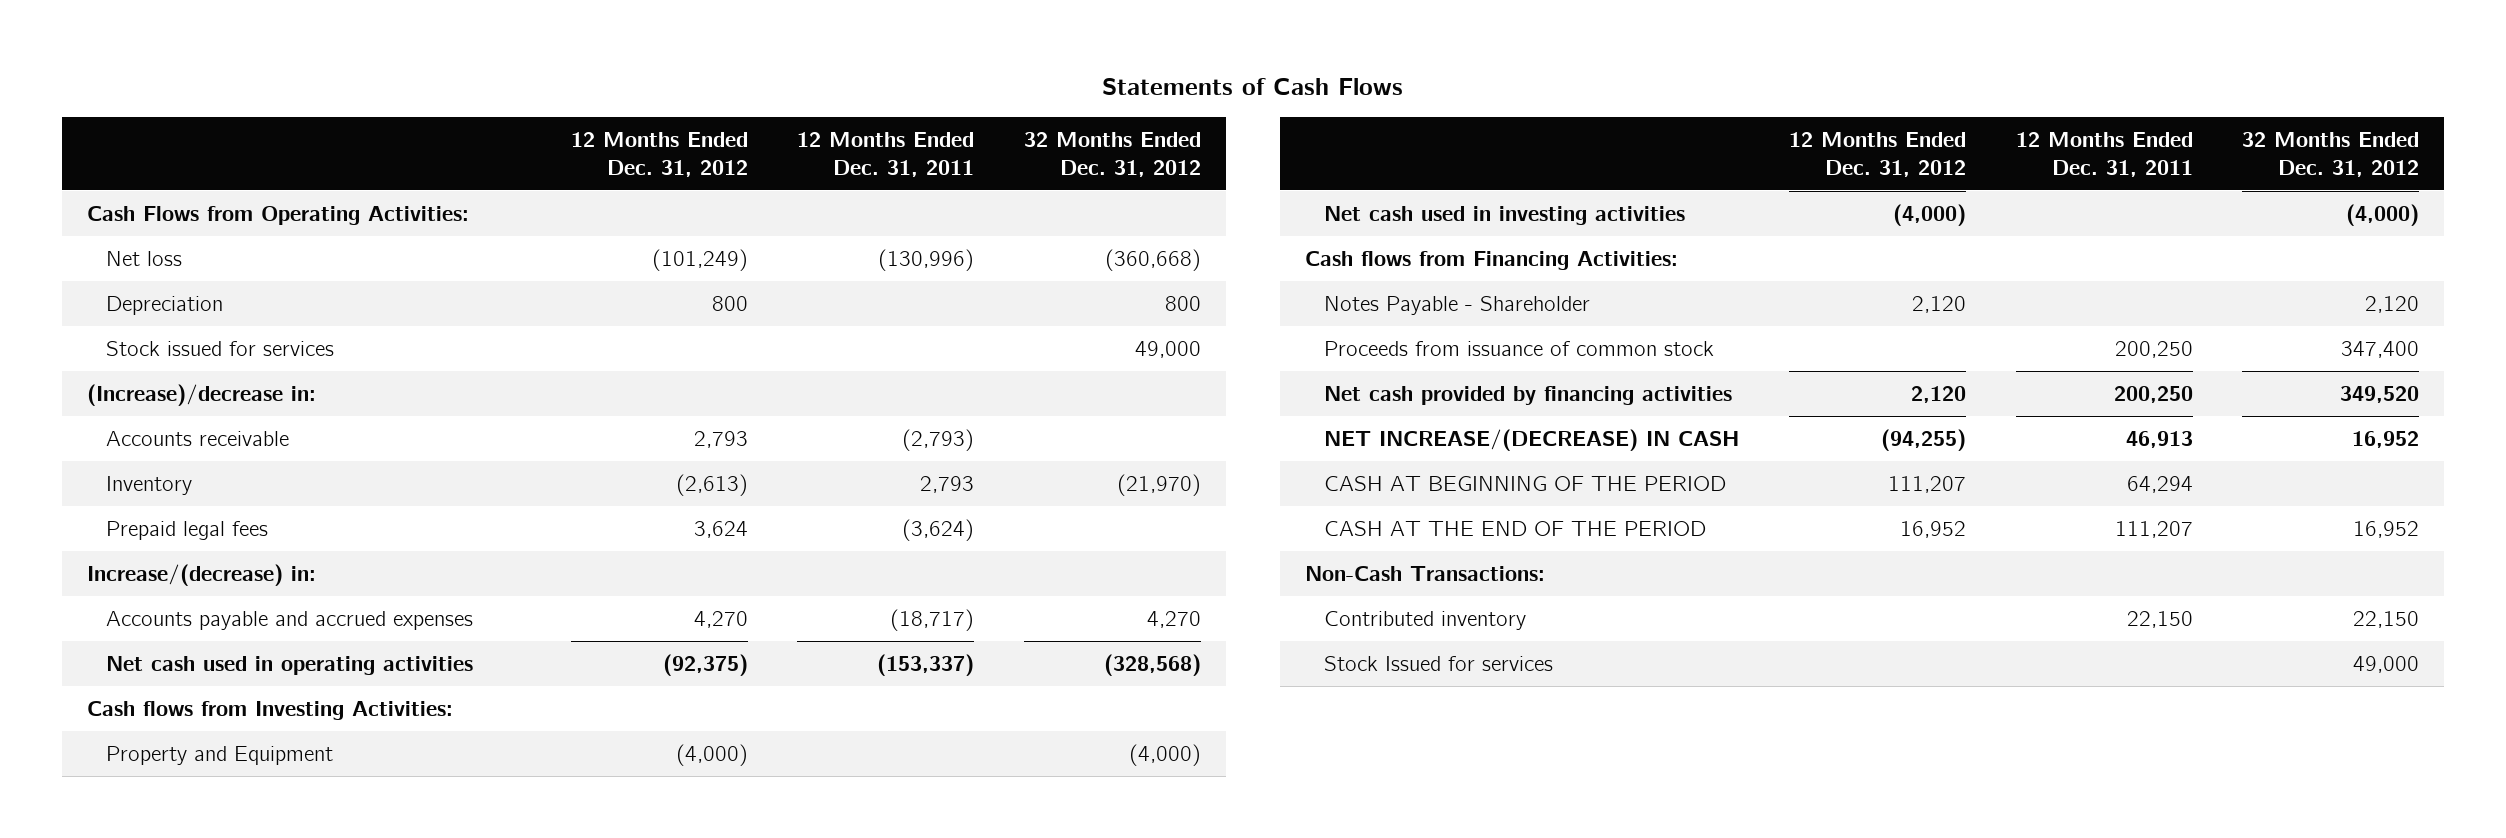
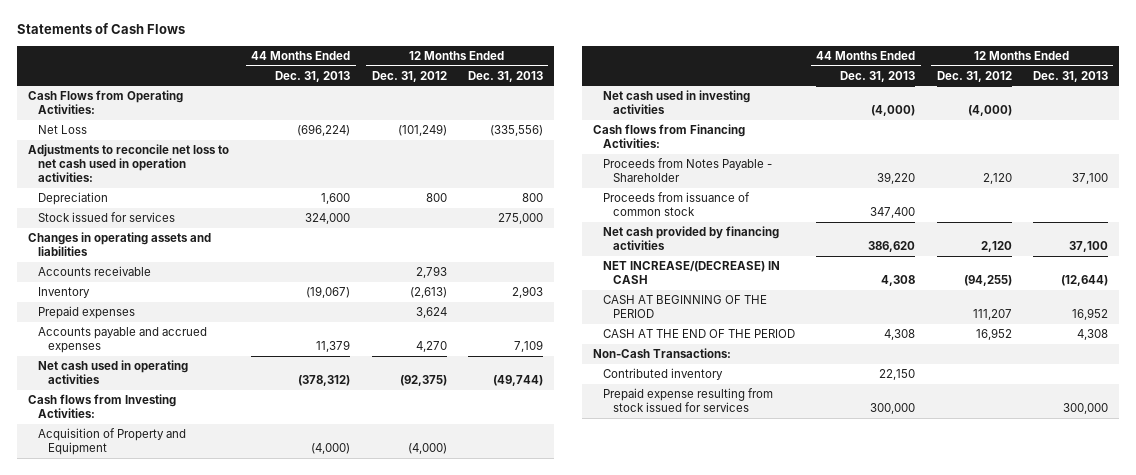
- | 12 Months Ended Dec. 31, 2012 | 12 Months Ended Dec. 31, 2011 | 32 Months Ended Dec. 31, 2012
+ | 44 Months Ended Dec. 31, 2013 | 12 Months Ended Dec. 31, 2012 | 12 Months Ended Dec. 31, 2013
- Net loss | (101,249) | (130,996) | (360,668)
+ Net Loss | (696,224) | (101,249) | (335,556)
+ Adjustments to reconcile net loss to net cash used in operation activities:
- (Increase)/decrease in:
+ Changes in operating assets and liabilities
- Prepaid legal fees | 3,624 | (3,624) |
- Increase/(decrease) in:
+ Prepaid expenses | | 3,624 |
- Property and Equipment | (4,000) | | (4,000)
+ Acquisition of Property and Equipment | (4,000) | (4,000) |
- Notes Payable - Shareholder | 2,120 | | 2,120
+ Proceeds from Notes Payable - Shareholder | 39,220 | 2,120 | 37,100
- Stock Issued for services | | | 49,000
+ Prepaid expense resulting from stock issued for services | 300,000 | | 300,000

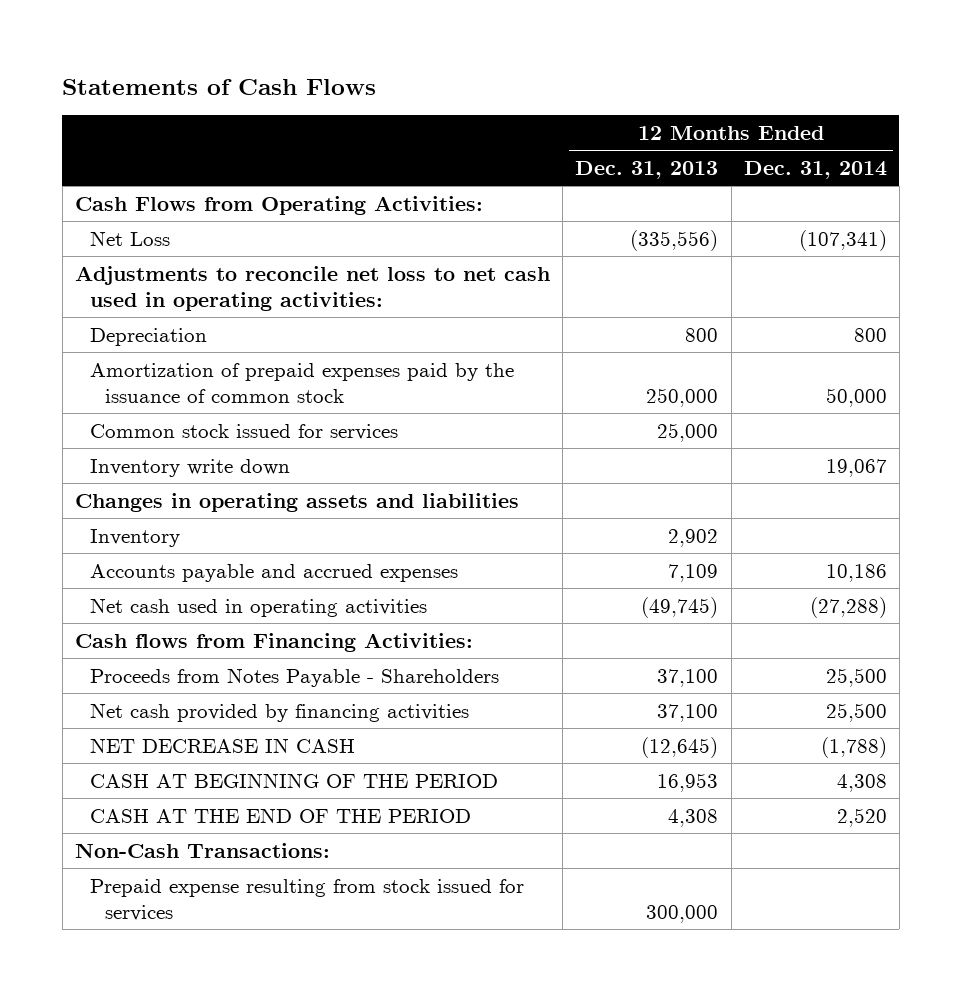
- | 44 Months Ended Dec. 31, 2013 | 12 Months Ended Dec. 31, 2012 | 12 Months Ended Dec. 31, 2013
+ | 12 Months Ended Dec. 31, 2013 | 12 Months Ended Dec. 31, 2014
- Adjustments to reconcile net loss to net cash used in operation activities:
+ Adjustments to reconcile net loss to net cash used in operating activities:
- Stock issued for services | 324,000 | | 275,000
+ Amortization of prepaid expenses paid by the issuance of common stock | 250,000 | 50,000
+ Common stock issued for services | 25,000 |
+ Inventory write down | | 19,067
- Accounts receivable | | 2,793 |
- Inventory | (19,067) | (2,613) | 2,903
- Prepaid expenses | | 3,624 |
+ Inventory | 2,902 |
- Net cash used in operating activities | (378,312) | (92,375) | (49,744)
- Cash flows from Investing Activities:
- Acquisition of Property and Equipment | (4,000) | (4,000) |
- Net cash used in investing activities | (4,000) | (4,000) |
+ Net cash used in operating activities | (49,745) | (27,288)
- Proceeds from Notes Payable - Shareholder | 39,220 | 2,120 | 37,100
- Proceeds from issuance of common stock | 347,400 | |
+ Proceeds from Notes Payable - Shareholders | 37,100 | 25,500
- NET INCREASE/(DECREASE) IN CASH | 4,308 | (94,255) | (12,644)
- CASH AT BEGINNING OF THE PERIOD | | 111,207 | 16,952
+ NET DECREASE IN CASH | (12,645) | (1,788)
+ CASH AT BEGINNING OF THE PERIOD | 16,953 | 4,308
- Contributed inventory | 22,150 | |

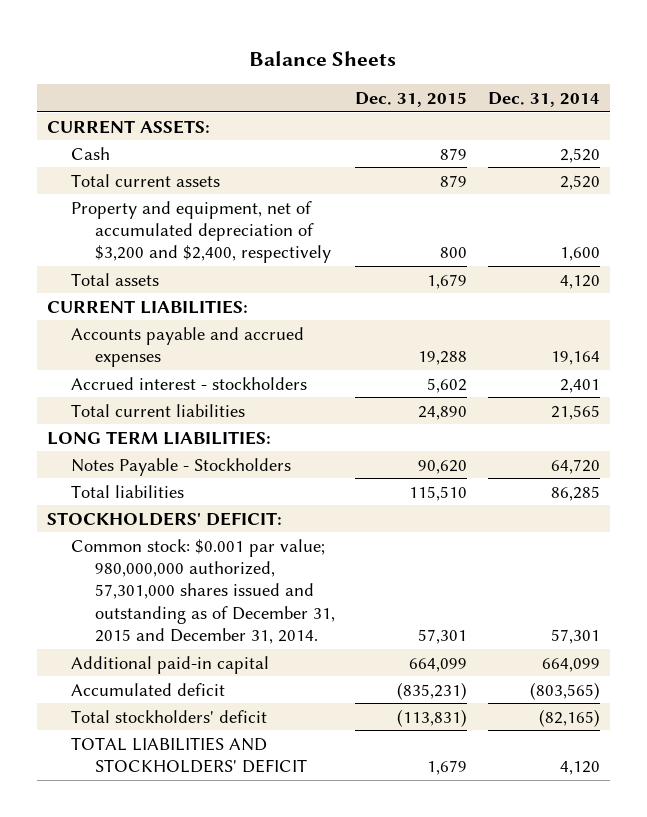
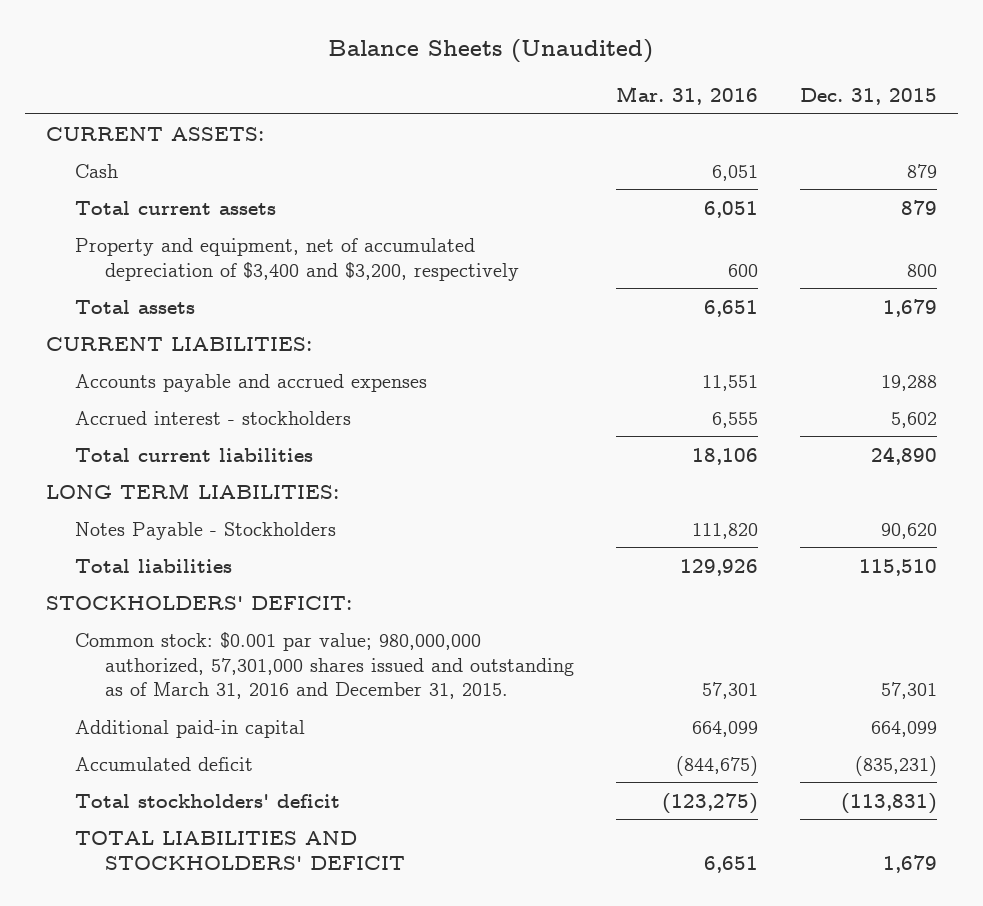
- Balance Sheets
+ Balance Sheets (Unaudited)
- | Dec. 31, 2015 | Dec. 31, 2014
+ | Mar. 31, 2016 | Dec. 31, 2015
- Property and equipment, net of accumulated depreciation of $3,200 and $2,400, respectively | 800 | 1,600
+ Property and equipment, net of accumulated depreciation of $3,400 and $3,200, respectively | 600 | 800
- Common stock: $0.001 par value; 980,000,000 authorized, 57,301,000 shares issued and outstanding as of December 31, 2015 and December 31, 2014. | 57,301 | 57,301
+ Common stock: $0.001 par value; 980,000,000 authorized, 57,301,000 shares issued and outstanding as of March 31, 2016 and December 31, 2015. | 57,301 | 57,301

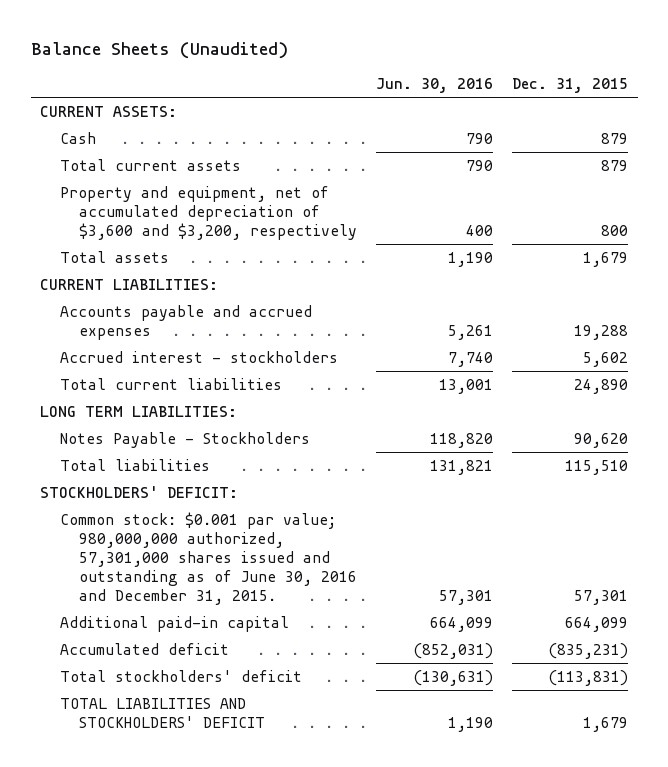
- | Mar. 31, 2016 | Dec. 31, 2015
+ | Jun. 30, 2016 | Dec. 31, 2015
- Property and equipment, net of accumulated depreciation of $3,400 and $3,200, respectively | 600 | 800
+ Property and equipment, net of accumulated depreciation of $3,600 and $3,200, respectively | 400 | 800
- Common stock: $0.001 par value; 980,000,000 authorized, 57,301,000 shares issued and outstanding as of March 31, 2016 and December 31, 2015. | 57,301 | 57,301
+ Common stock: $0.001 par value; 980,000,000 authorized, 57,301,000 shares issued and outstanding as of June 30, 2016 and December 31, 2015. | 57,301 | 57,301

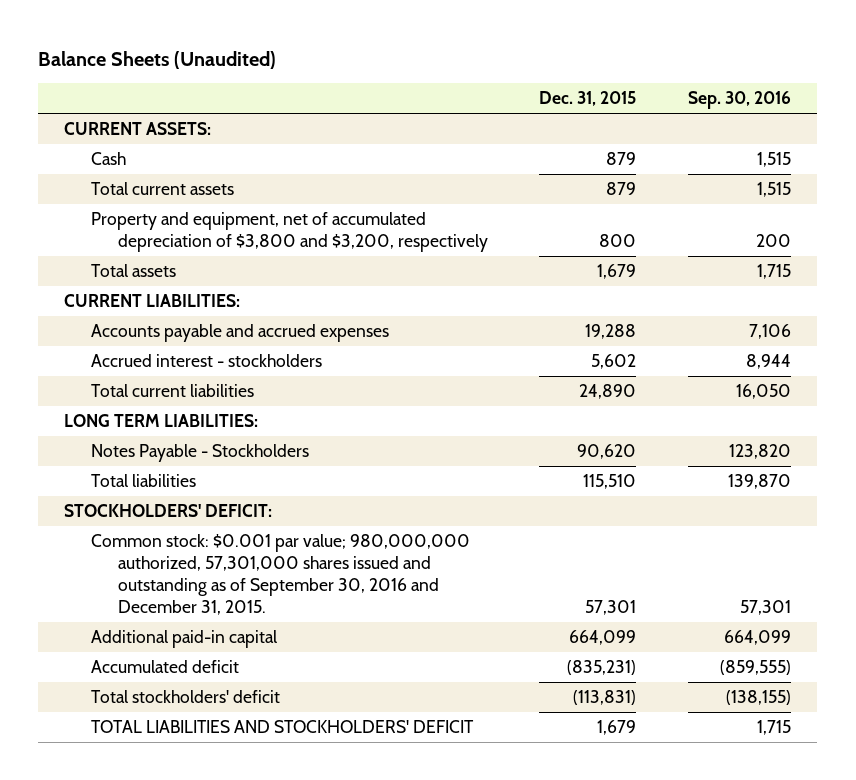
- | Jun. 30, 2016 | Dec. 31, 2015
+ | Dec. 31, 2015 | Sep. 30, 2016
- Property and equipment, net of accumulated depreciation of $3,600 and $3,200, respectively | 400 | 800
+ Property and equipment, net of accumulated depreciation of $3,800 and $3,200, respectively | 800 | 200
- Common stock: $0.001 par value; 980,000,000 authorized, 57,301,000 shares issued and outstanding as of June 30, 2016 and December 31, 2015. | 57,301 | 57,301
+ Common stock: $0.001 par value; 980,000,000 authorized, 57,301,000 shares issued and outstanding as of September 30, 2016 and December 31, 2015. | 57,301 | 57,301

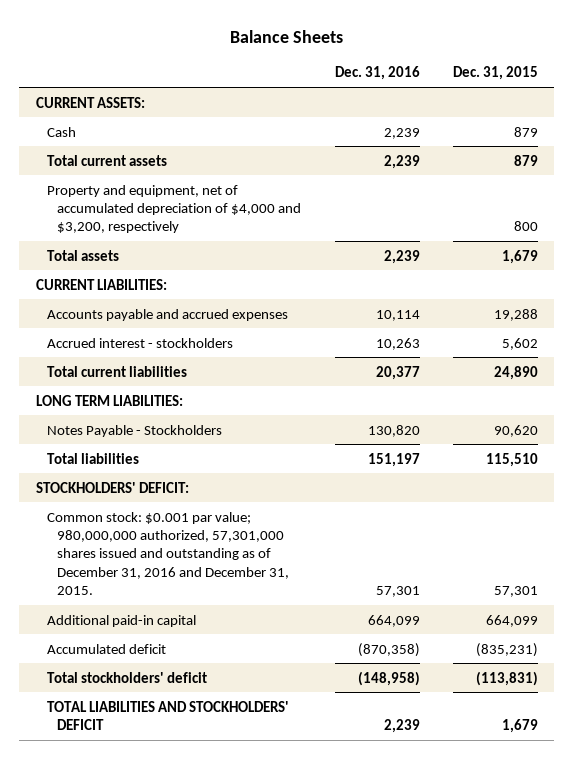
- Balance Sheets (Unaudited)
+ Balance Sheets
- | Dec. 31, 2015 | Sep. 30, 2016
+ | Dec. 31, 2016 | Dec. 31, 2015
- Property and equipment, net of accumulated depreciation of $3,800 and $3,200, respectively | 800 | 200
+ Property and equipment, net of accumulated depreciation of $4,000 and $3,200, respectively | | 800
- Common stock: $0.001 par value; 980,000,000 authorized, 57,301,000 shares issued and outstanding as of September 30, 2016 and December 31, 2015. | 57,301 | 57,301
+ Common stock: $0.001 par value; 980,000,000 authorized, 57,301,000 shares issued and outstanding as of December 31, 2016 and December 31, 2015. | 57,301 | 57,301

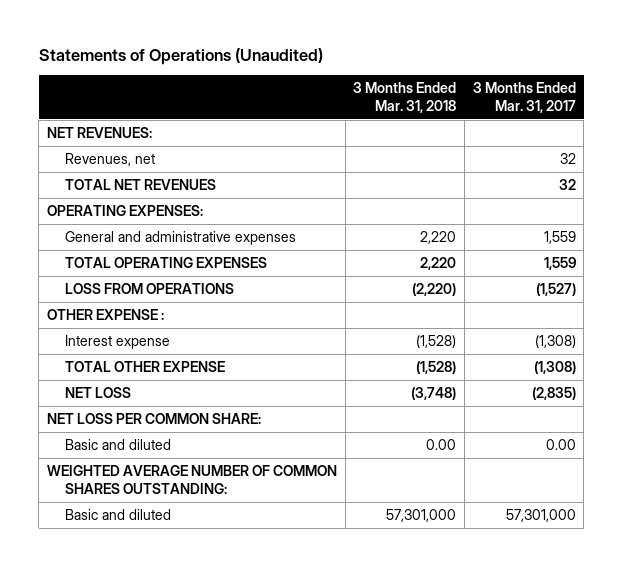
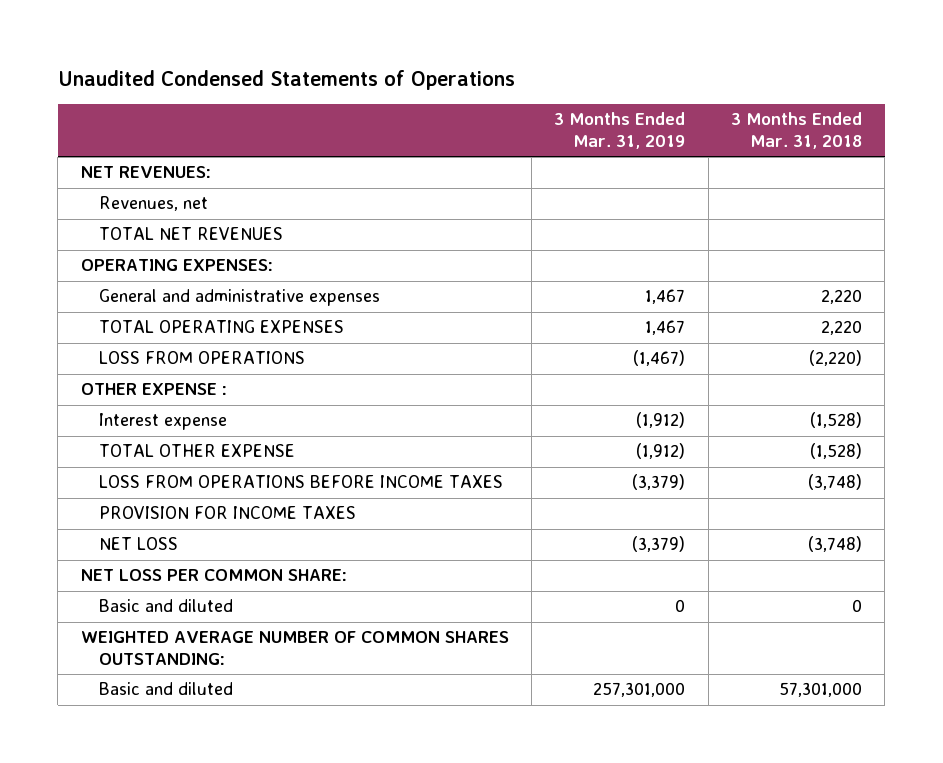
- Statements of Operations (Unaudited)
+ Unaudited Condensed Statements of Operations
- | 3 Months Ended Mar. 31, 2018 | 3 Months Ended Mar. 31, 2017
+ | 3 Months Ended Mar. 31, 2019 | 3 Months Ended Mar. 31, 2018
+ LOSS FROM OPERATIONS BEFORE INCOME TAXES | (3,379) | (3,748)
+ PROVISION FOR INCOME TAXES
- Basic and diluted | 0.00 | 0.00
+ Basic and diluted | 0 | 0

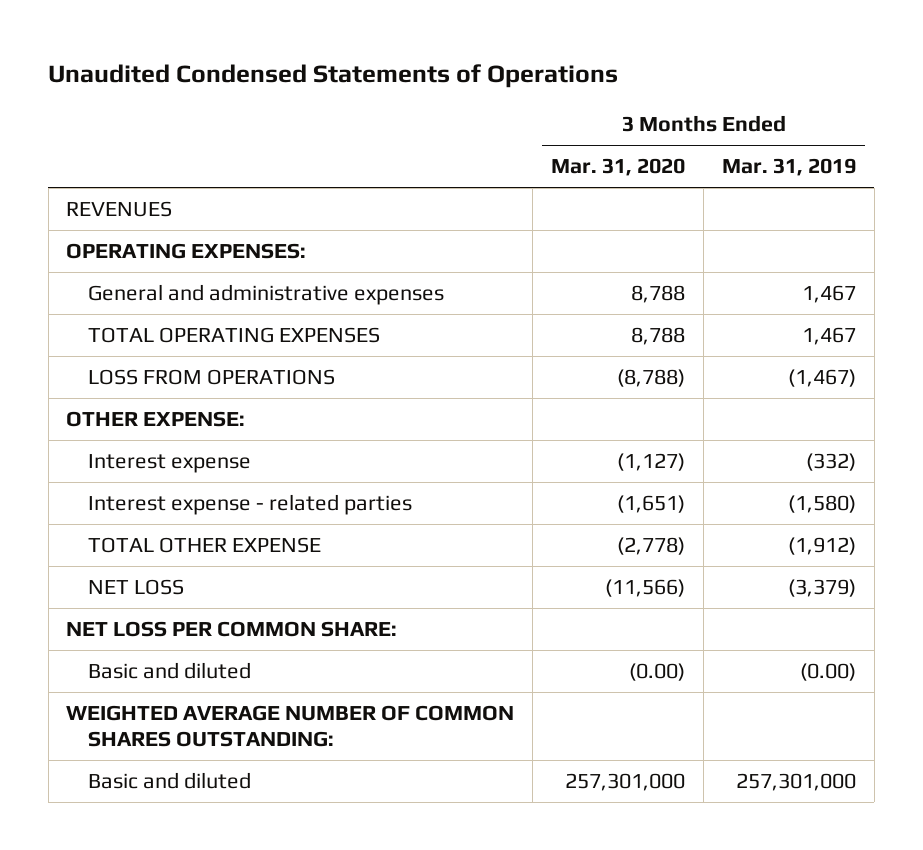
- | 3 Months Ended Mar. 31, 2019 | 3 Months Ended Mar. 31, 2018
+ | 3 Months Ended Mar. 31, 2020 | 3 Months Ended Mar. 31, 2019
- NET REVENUES:
- Revenues, net
- TOTAL NET REVENUES
+ REVENUES
- OTHER EXPENSE :
- Interest expense | (1,912) | (1,528)
+ OTHER EXPENSE:
+ Interest expense | (1,127) | (332)
+ Interest expense - related parties | (1,651) | (1,580)
- LOSS FROM OPERATIONS BEFORE INCOME TAXES | (3,379) | (3,748)
- PROVISION FOR INCOME TAXES
- Basic and diluted | 0 | 0
+ Basic and diluted | (0.00) | (0.00)

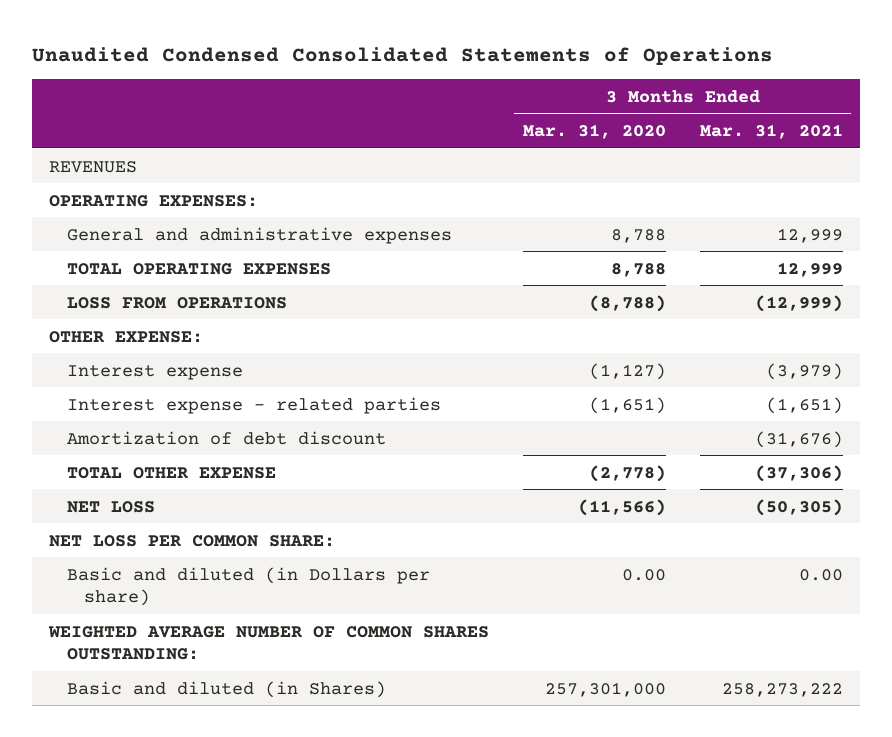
- Unaudited Condensed Statements of Operations
+ Unaudited Condensed Consolidated Statements of Operations
- | 3 Months Ended Mar. 31, 2020 | 3 Months Ended Mar. 31, 2019
+ | 3 Months Ended Mar. 31, 2020 | 3 Months Ended Mar. 31, 2021
+ Amortization of debt discount | | (31,676)
- Basic and diluted | (0.00) | (0.00)
+ Basic and diluted (in Dollars per share) | 0.00 | 0.00
- Basic and diluted | 257,301,000 | 257,301,000
+ Basic and diluted (in Shares) | 257,301,000 | 258,273,222

